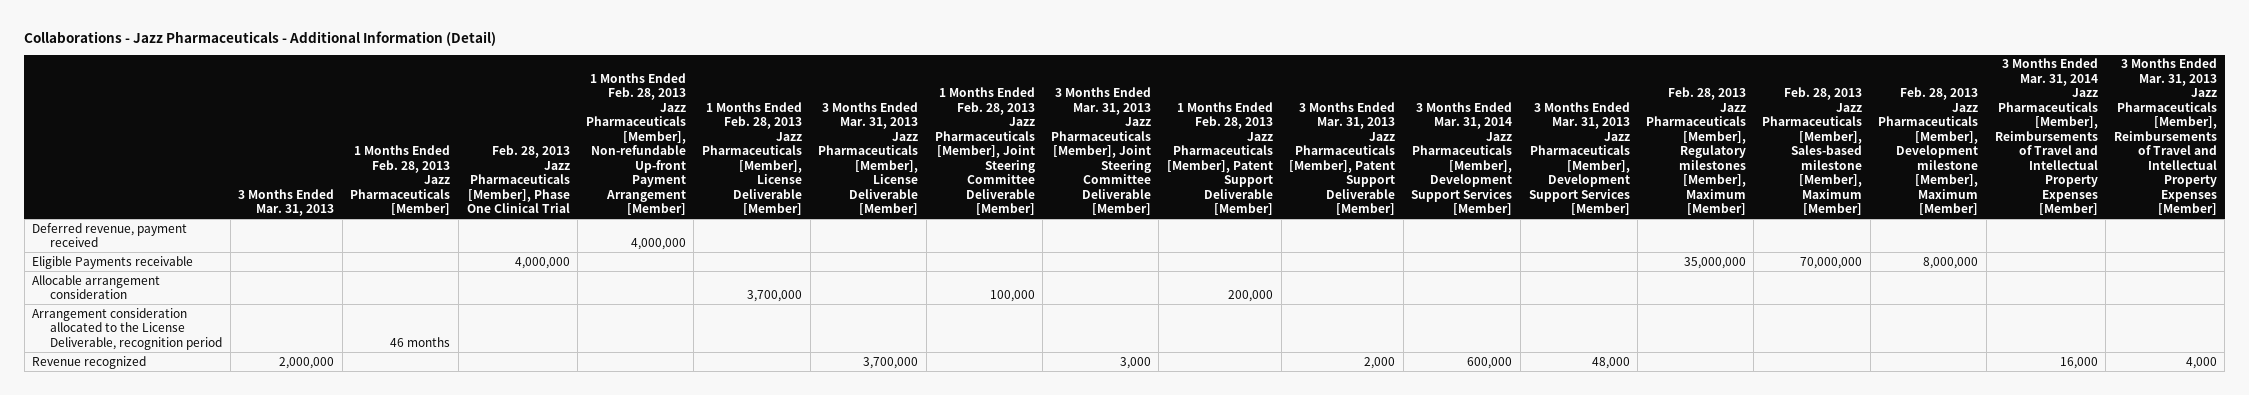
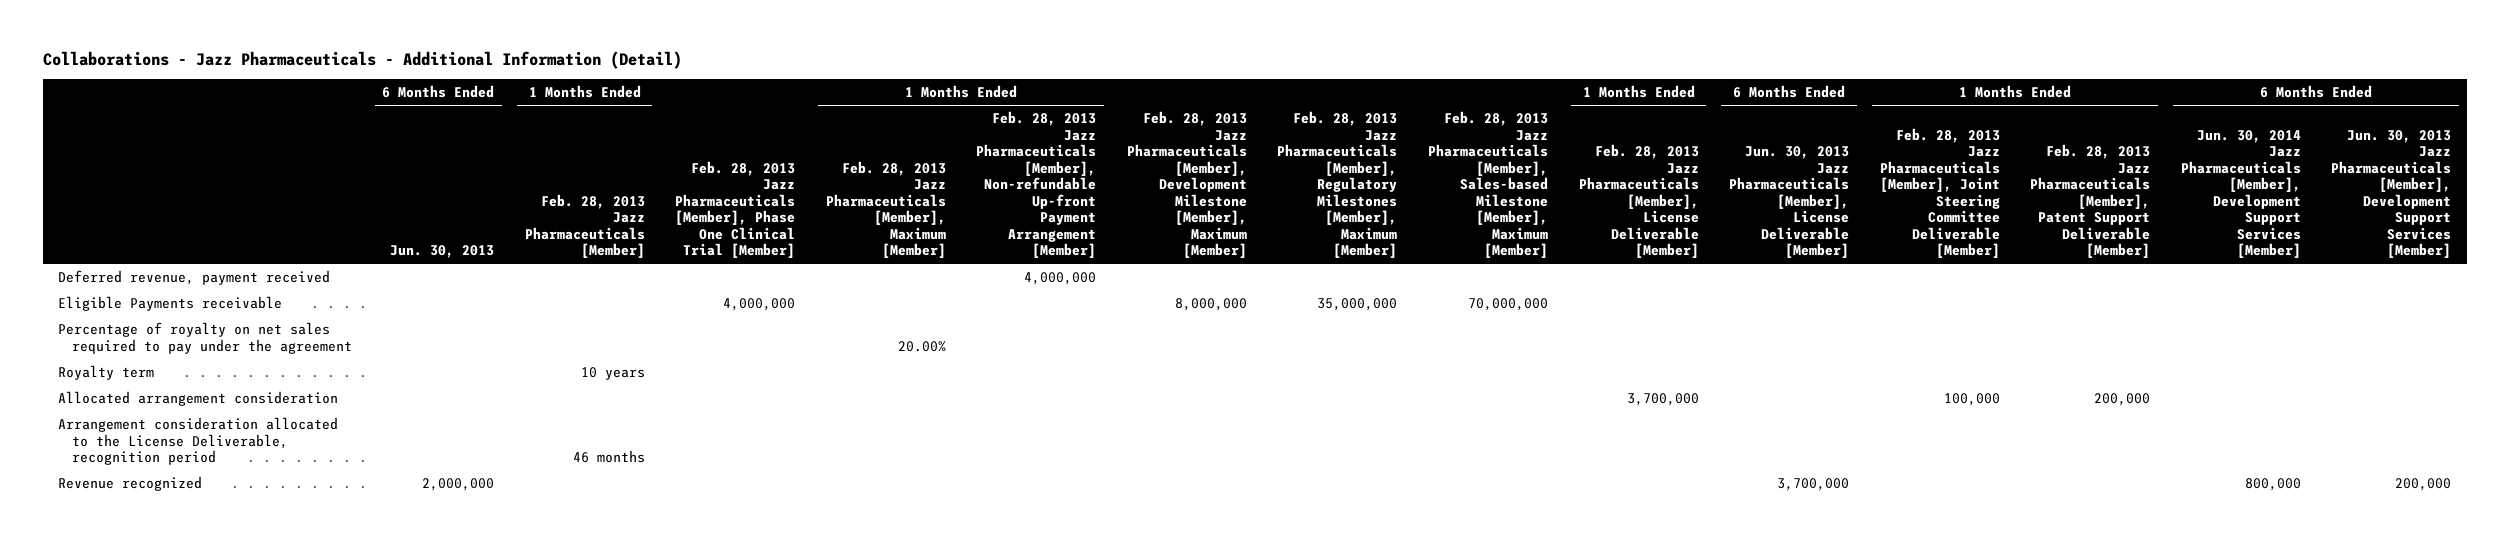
- | 3 Months Ended Mar. 31, 2013 | 1 Months Ended Feb. 28, 2013 Jazz Pharmaceuticals [Member] | Feb. 28, 2013 Jazz Pharmaceuticals [Member], Phase One Clinical Trial | 1 Months Ended Feb. 28, 2013 Jazz Pharmaceuticals [Member], Non-refundable Up-front Payment Arrangement [Member] | 1 Months Ended Feb. 28, 2013 Jazz Pharmaceuticals [Member], License Deliverable [Member] | 3 Months Ended Mar. 31, 2013 Jazz Pharmaceuticals [Member], License Deliverable [Member] | 1 Months Ended Feb. 28, 2013 Jazz Pharmaceuticals [Member], Joint Steering Committee Deliverable [Member] | 3 Months Ended Mar. 31, 2013 Jazz Pharmaceuticals [Member], Joint Steering Committee Deliverable [Member] | 1 Months Ended Feb. 28, 2013 Jazz Pharmaceuticals [Member], Patent Support Deliverable [Member] | 3 Months Ended Mar. 31, 2013 Jazz Pharmaceuticals [Member], Patent Support Deliverable [Member] | 3 Months Ended Mar. 31, 2014 Jazz Pharmaceuticals [Member], Development Support Services [Member] | 3 Months Ended Mar. 31, 2013 Jazz Pharmaceuticals [Member], Development Support Services [Member] | Feb. 28, 2013 Jazz Pharmaceuticals [Member], Regulatory milestones [Member], Maximum [Member] | Feb. 28, 2013 Jazz Pharmaceuticals [Member], Sales-based milestone [Member], Maximum [Member] | Feb. 28, 2013 Jazz Pharmaceuticals [Member], Development milestone [Member], Maximum [Member] | 3 Months Ended Mar. 31, 2014 Jazz Pharmaceuticals [Member], Reimbursements of Travel and Intellectual Property Expenses [Member] | 3 Months Ended Mar. 31, 2013 Jazz Pharmaceuticals [Member], Reimbursements of Travel and Intellectual Property Expenses [Member]
+ | 6 Months Ended Jun. 30, 2013 | 1 Months Ended Feb. 28, 2013 Jazz Pharmaceuticals [Member] | Feb. 28, 2013 Jazz Pharmaceuticals [Member], Phase One Clinical Trial [Member] | 1 Months Ended Feb. 28, 2013 Jazz Pharmaceuticals [Member], Maximum [Member] | 1 Months Ended Feb. 28, 2013 Jazz Pharmaceuticals [Member], Non-refundable Up-front Payment Arrangement [Member] | Feb. 28, 2013 Jazz Pharmaceuticals [Member], Development Milestone [Member], Maximum [Member] | Feb. 28, 2013 Jazz Pharmaceuticals [Member], Regulatory Milestones [Member], Maximum [Member] | Feb. 28, 2013 Jazz Pharmaceuticals [Member], Sales-based Milestone [Member], Maximum [Member] | 1 Months Ended Feb. 28, 2013 Jazz Pharmaceuticals [Member], License Deliverable [Member] | 6 Months Ended Jun. 30, 2013 Jazz Pharmaceuticals [Member], License Deliverable [Member] | 1 Months Ended Feb. 28, 2013 Jazz Pharmaceuticals [Member], Joint Steering Committee Deliverable [Member] | 1 Months Ended Feb. 28, 2013 Jazz Pharmaceuticals [Member], Patent Support Deliverable [Member] | 6 Months Ended Jun. 30, 2014 Jazz Pharmaceuticals [Member], Development Support Services [Member] | 6 Months Ended Jun. 30, 2013 Jazz Pharmaceuticals [Member], Development Support Services [Member]
- Allocable arrangement consideration | | | | | 3,700,000 | | 100,000 | | 200,000 | | | | | | | |
+ Percentage of royalty on net sales required to pay under the agreement | | | | 20.00% | | | | | | | | | |
+ Royalty term | | 10 years | | | | | | | | | | | |
+ Allocated arrangement consideration | | | | | | | | | 3,700,000 | | 100,000 | 200,000 | |

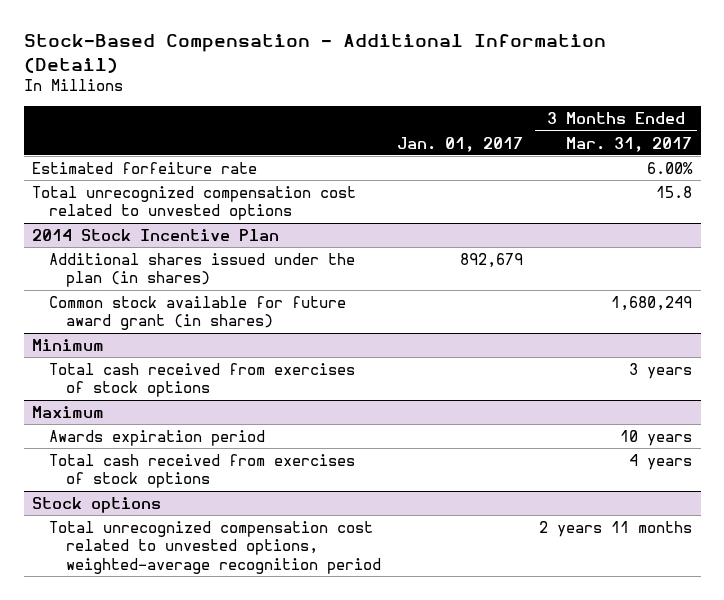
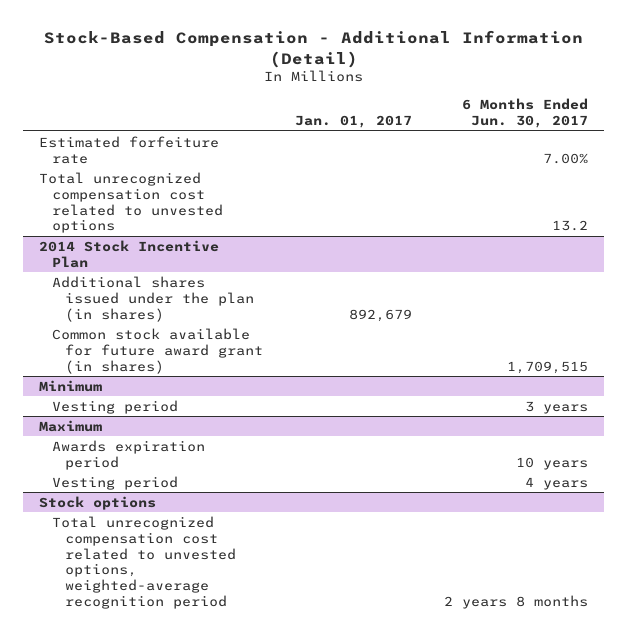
- | Jan. 01, 2017 | 3 Months Ended Mar. 31, 2017
+ | Jan. 01, 2017 | 6 Months Ended Jun. 30, 2017
@ Minimum
- Total cash received from exercises of stock options | | 3 years
+ Vesting period | | 3 years
@ Maximum
- Total cash received from exercises of stock options | | 4 years
+ Vesting period | | 4 years

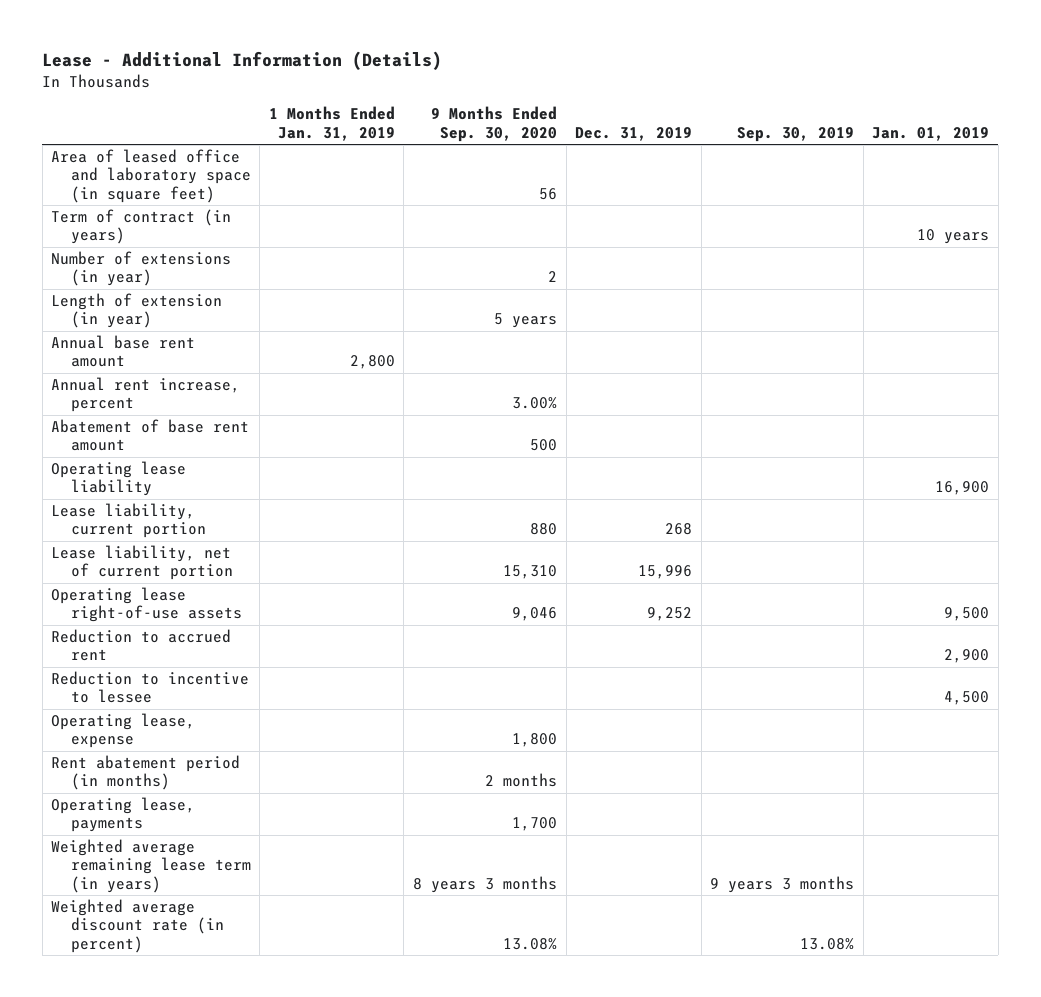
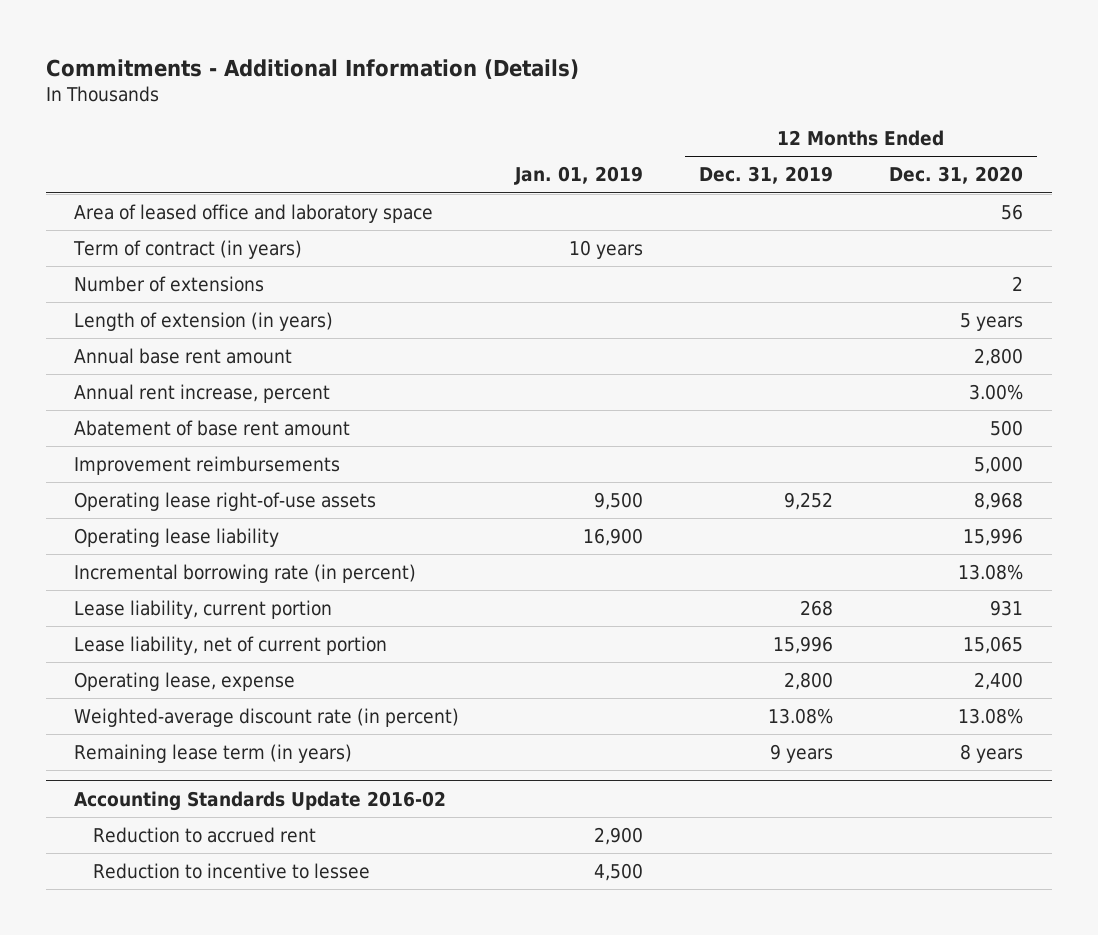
- Lease - Additional Information (Details)
+ Commitments - Additional Information (Details)
- | 1 Months Ended Jan. 31, 2019 | 9 Months Ended Sep. 30, 2020 | Dec. 31, 2019 | Sep. 30, 2019 | Jan. 01, 2019
+ | Jan. 01, 2019 | 12 Months Ended Dec. 31, 2019 | 12 Months Ended Dec. 31, 2020
- Area of leased office and laboratory space (in square feet) | | 56 | | |
+ Area of leased office and laboratory space | | | 56
- Number of extensions (in year) | | 2 | | |
- Length of extension (in year) | | 5 years | | |
+ Number of extensions | | | 2
+ Length of extension (in years) | | | 5 years
+ Improvement reimbursements | | | 5,000
moved up: Operating lease right-of-use assets | 9,500 | 9,252 | 8,968
+ Incremental borrowing rate (in percent) | | | 13.08%
- Reduction to accrued rent | | | | | 2,900
- Reduction to incentive to lessee | | | | | 4,500
- Rent abatement period (in months) | | 2 months | | |
- Operating lease, payments | | 1,700 | | |
- Weighted average remaining lease term (in years) | | 8 years 3 months | | 9 years 3 months |
- Weighted average discount rate (in percent) | | 13.08% | | 13.08% |
+ Weighted-average discount rate (in percent) | | 13.08% | 13.08%
+ Remaining lease term (in years) | | 9 years | 8 years
+ Accounting Standards Update 2016-02
+ Reduction to accrued rent | 2,900 | |
+ Reduction to incentive to lessee | 4,500 | |

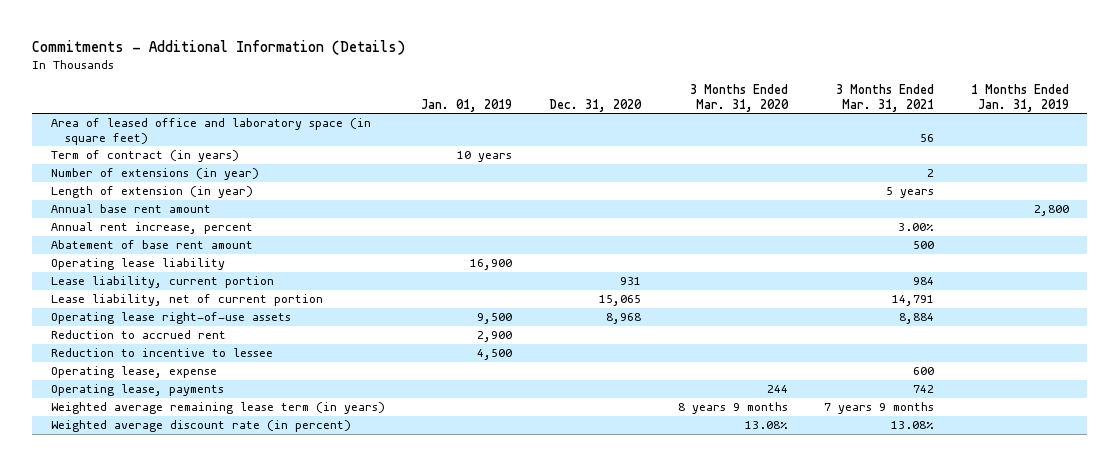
- | Jan. 01, 2019 | 12 Months Ended Dec. 31, 2019 | 12 Months Ended Dec. 31, 2020
+ | Jan. 01, 2019 | Dec. 31, 2020 | 3 Months Ended Mar. 31, 2020 | 3 Months Ended Mar. 31, 2021 | 1 Months Ended Jan. 31, 2019
- Area of leased office and laboratory space | | | 56
+ Area of leased office and laboratory space (in square feet) | | | | 56 |
- Number of extensions | | | 2
- Length of extension (in years) | | | 5 years
+ Number of extensions (in year) | | | | 2 |
+ Length of extension (in year) | | | | 5 years |
- Improvement reimbursements | | | 5,000
- Incremental borrowing rate (in percent) | | | 13.08%
moved down: Operating lease right-of-use assets | 9,500 | 8,968 | | 8,884 |
+ Reduction to accrued rent | 2,900 | | | |
+ Reduction to incentive to lessee | 4,500 | | | |
- Weighted-average discount rate (in percent) | | 13.08% | 13.08%
- Remaining lease term (in years) | | 9 years | 8 years
- Accounting Standards Update 2016-02
- Reduction to accrued rent | 2,900 | |
- Reduction to incentive to lessee | 4,500 | |
+ Operating lease, payments | | | 244 | 742 |
+ Weighted average remaining lease term (in years) | | | 8 years 9 months | 7 years 9 months |
+ Weighted average discount rate (in percent) | | | 13.08% | 13.08% |

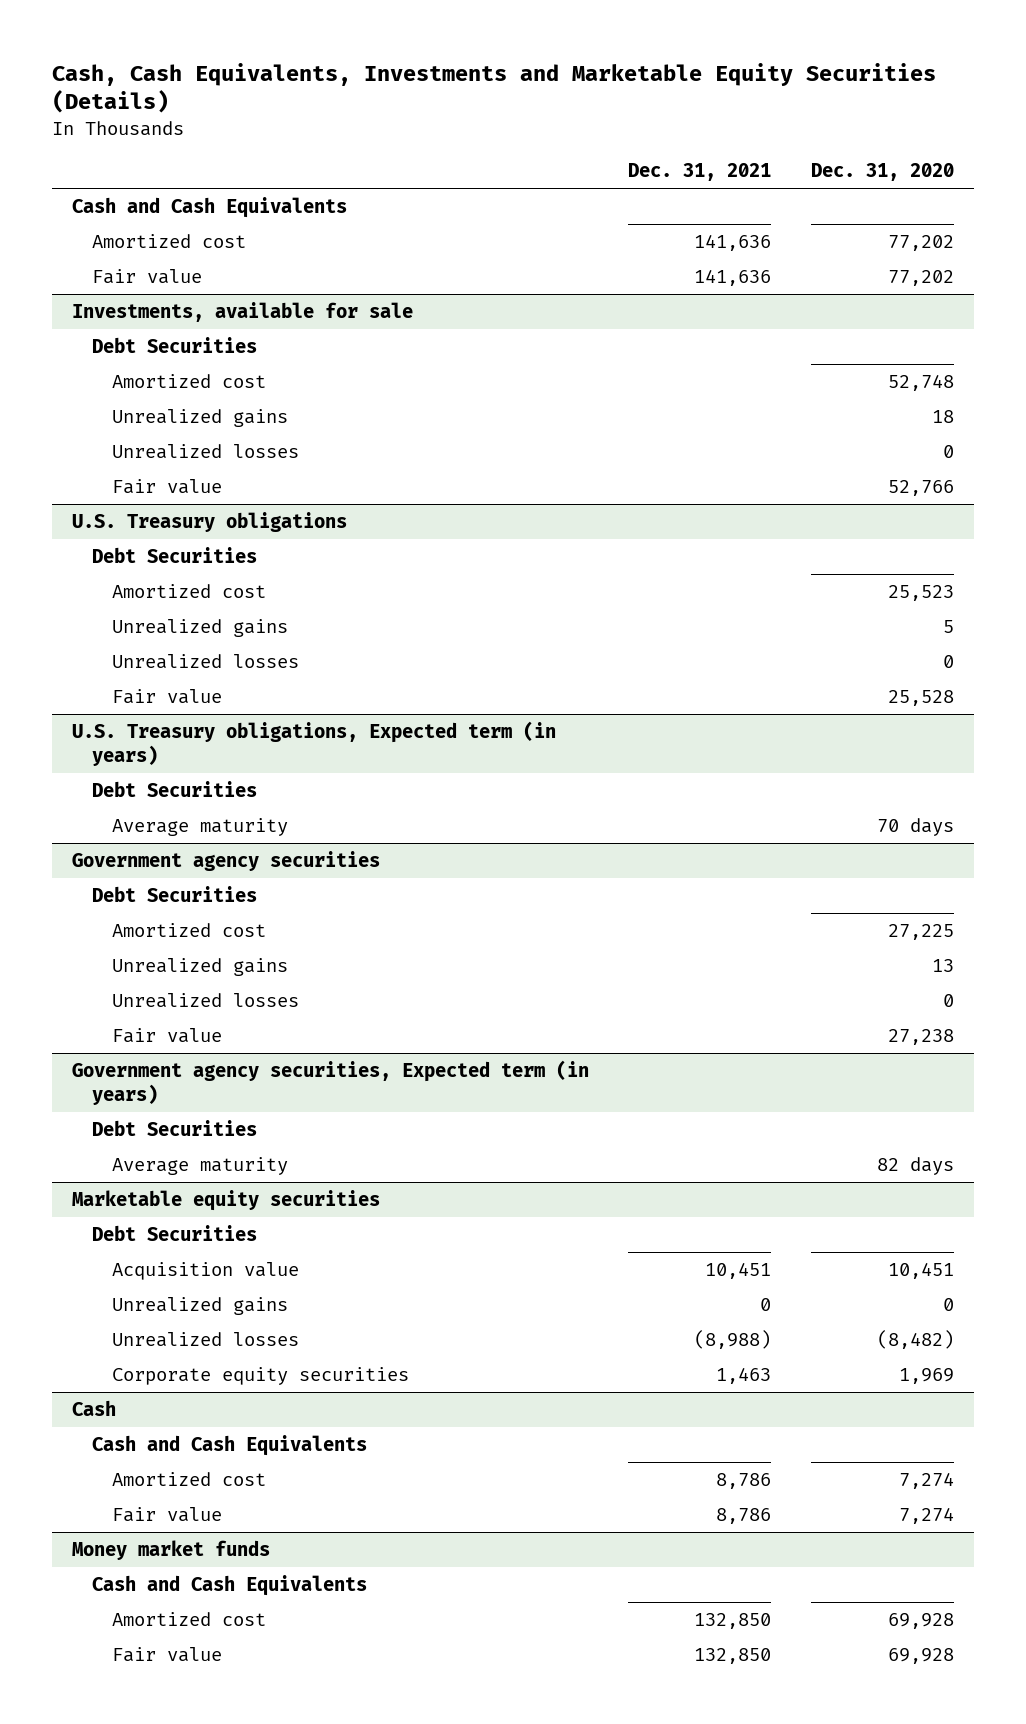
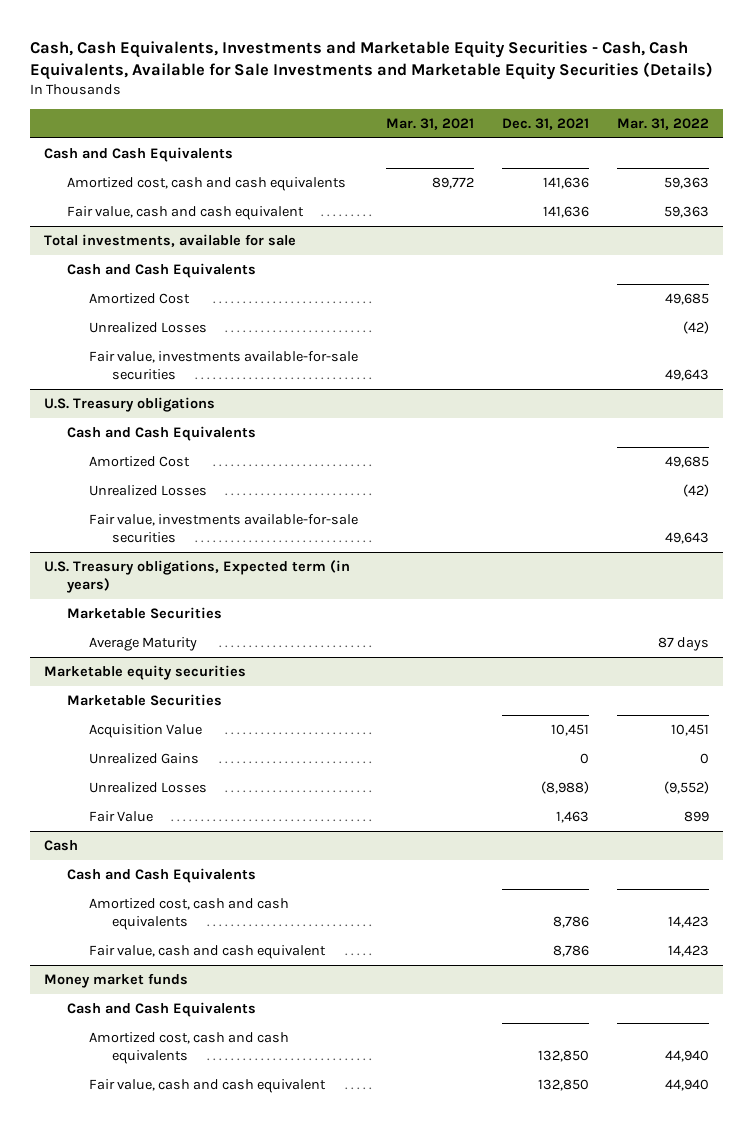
- Cash, Cash Equivalents, Investments and Marketable Equity Securities (Details)
+ Cash, Cash Equivalents, Investments and Marketable Equity Securities - Cash, Cash Equivalents, Available for Sale Investments and Marketable Equity Securities (Details)
- | Dec. 31, 2021 | Dec. 31, 2020
+ | Mar. 31, 2021 | Dec. 31, 2021 | Mar. 31, 2022
- Amortized cost | 141,636 | 77,202
- Fair value | 141,636 | 77,202
- Investments, available for sale
- Debt Securities
- Amortized cost | | 52,748
- Unrealized gains | | 18
- Unrealized losses | | 0
- Fair value | | 52,766
+ Amortized cost, cash and cash equivalents | 89,772 | 141,636 | 59,363
+ Fair value, cash and cash equivalent | | 141,636 | 59,363
+ Total investments, available for sale
+ Cash and Cash Equivalents
+ Amortized Cost | | | 49,685
+ Unrealized Losses | | | (42)
+ Fair value, investments available-for-sale securities | | | 49,643
@ U.S. Treasury obligations
- Debt Securities
- Amortized cost | | 25,523
- Unrealized gains | | 5
- Unrealized losses | | 0
- Fair value | | 25,528
+ Cash and Cash Equivalents
+ Amortized Cost | | | 49,685
+ Unrealized Losses | | | (42)
+ Fair value, investments available-for-sale securities | | | 49,643
@ U.S. Treasury obligations, Expected term (in years)
- Debt Securities
- Average maturity | | 70 days
- Government agency securities
- Debt Securities
- Amortized cost | | 27,225
- Unrealized gains | | 13
- Unrealized losses | | 0
- Fair value | | 27,238
- Government agency securities, Expected term (in years)
- Debt Securities
- Average maturity | | 82 days
@ U.S. Treasury obligations, Expected term (in years)
+ Marketable Securities
+ Average Maturity | | | 87 days
@ Marketable equity securities
- Debt Securities
- Acquisition value | 10,451 | 10,451
- Unrealized gains | 0 | 0
- Unrealized losses | (8,988) | (8,482)
- Corporate equity securities | 1,463 | 1,969
+ Marketable Securities
+ Acquisition Value | | 10,451 | 10,451
+ Unrealized Gains | | 0 | 0
+ Unrealized Losses | | (8,988) | (9,552)
+ Fair Value | | 1,463 | 899
@ Cash
- Amortized cost | 8,786 | 7,274
- Fair value | 8,786 | 7,274
+ Amortized cost, cash and cash equivalents | | 8,786 | 14,423
+ Fair value, cash and cash equivalent | | 8,786 | 14,423
@ Money market funds
- Amortized cost | 132,850 | 69,928
- Fair value | 132,850 | 69,928
+ Amortized cost, cash and cash equivalents | | 132,850 | 44,940
+ Fair value, cash and cash equivalent | | 132,850 | 44,940

